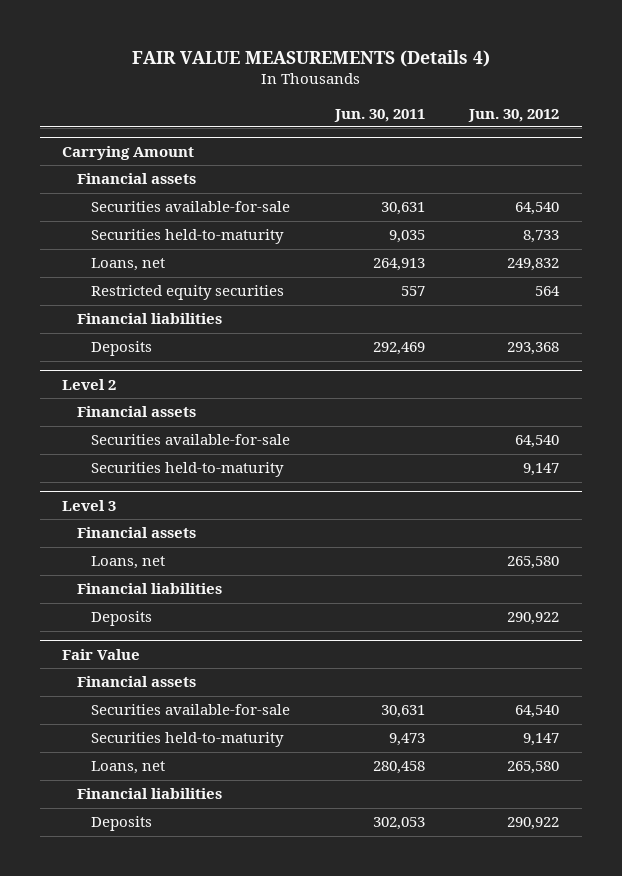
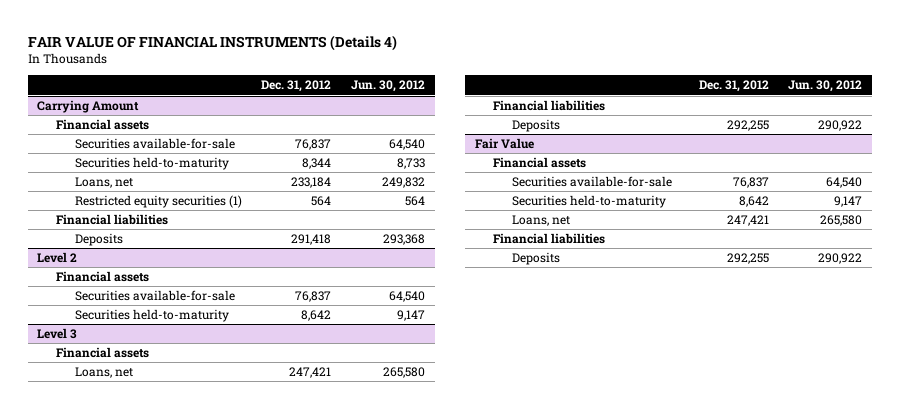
- FAIR VALUE MEASUREMENTS (Details 4)
+ FAIR VALUE OF FINANCIAL INSTRUMENTS (Details 4)
- | Jun. 30, 2011 | Jun. 30, 2012
+ | Dec. 31, 2012 | Jun. 30, 2012
@ Carrying Amount
- Restricted equity securities | 557 | 564
+ Restricted equity securities (1) | 564 | 564

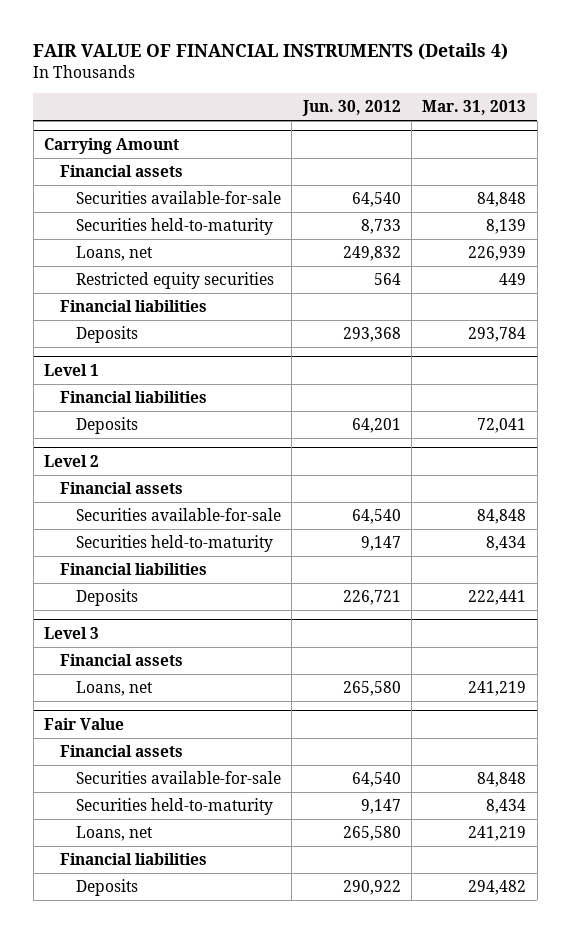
- | Dec. 31, 2012 | Jun. 30, 2012
+ | Jun. 30, 2012 | Mar. 31, 2013
@ Carrying Amount
- Restricted equity securities (1) | 564 | 564
+ Restricted equity securities | 564 | 449
+ Level 1
+ Financial liabilities
+ Deposits | 64,201 | 72,041
@ Level 2
+ Financial liabilities
+ Deposits | 226,721 | 222,441
@ Level 3
- Financial liabilities
- Deposits | 292,255 | 290,922

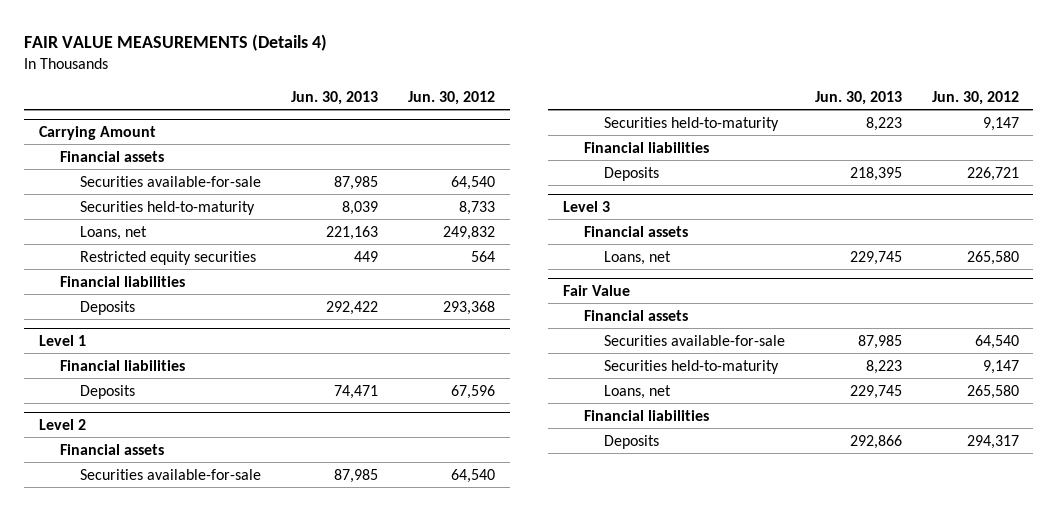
- FAIR VALUE OF FINANCIAL INSTRUMENTS (Details 4)
+ FAIR VALUE MEASUREMENTS (Details 4)
- | Jun. 30, 2012 | Mar. 31, 2013
+ | Jun. 30, 2013 | Jun. 30, 2012
@ Level 1
- Deposits | 64,201 | 72,041
+ Deposits | 74,471 | 67,596
@ Fair Value
- Deposits | 290,922 | 294,482
+ Deposits | 292,866 | 294,317

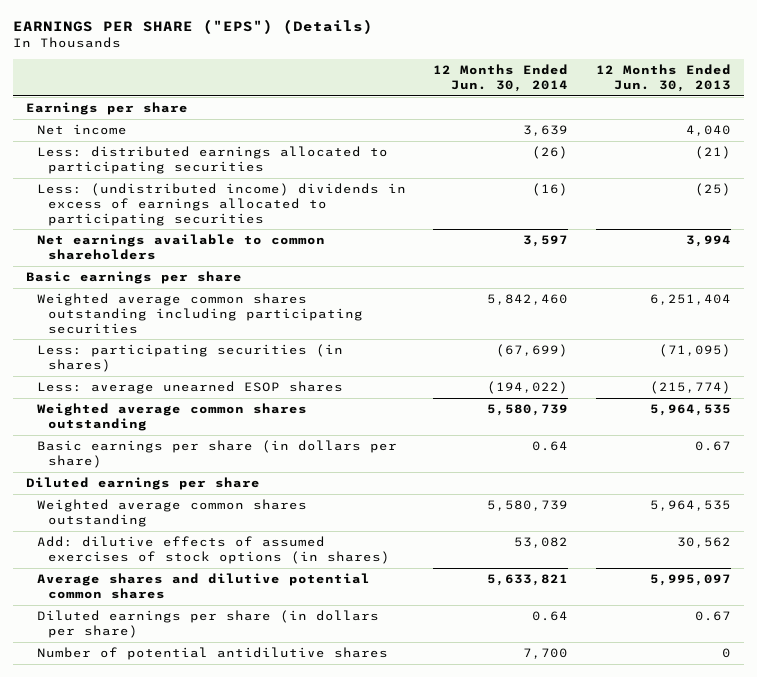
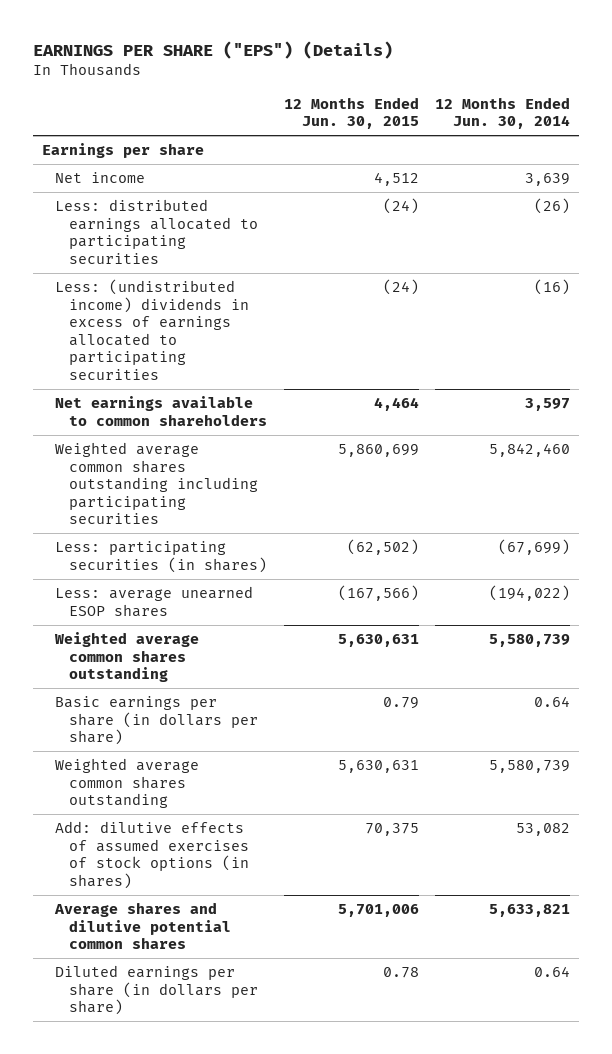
- | 12 Months Ended Jun. 30, 2014 | 12 Months Ended Jun. 30, 2013
+ | 12 Months Ended Jun. 30, 2015 | 12 Months Ended Jun. 30, 2014
- Basic earnings per share
- Diluted earnings per share
- Number of potential antidilutive shares | 7,700 | 0

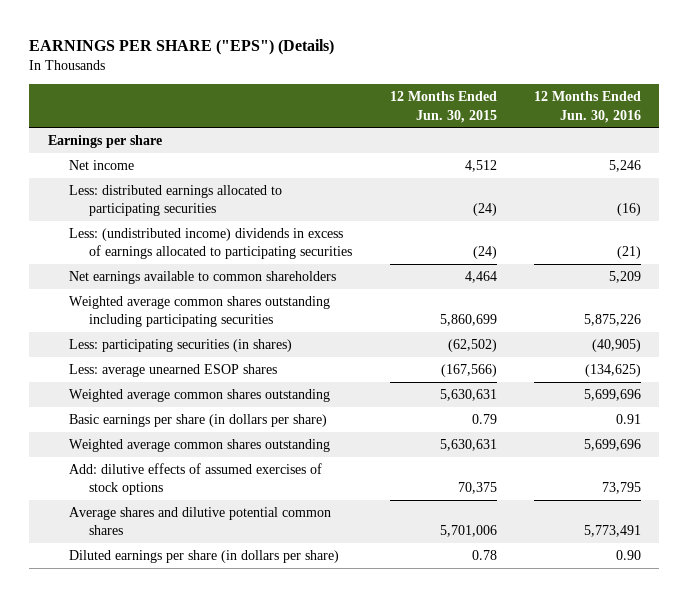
- | 12 Months Ended Jun. 30, 2015 | 12 Months Ended Jun. 30, 2014
+ | 12 Months Ended Jun. 30, 2015 | 12 Months Ended Jun. 30, 2016
- Add: dilutive effects of assumed exercises of stock options (in shares) | 70,375 | 53,082
+ Add: dilutive effects of assumed exercises of stock options | 70,375 | 73,795

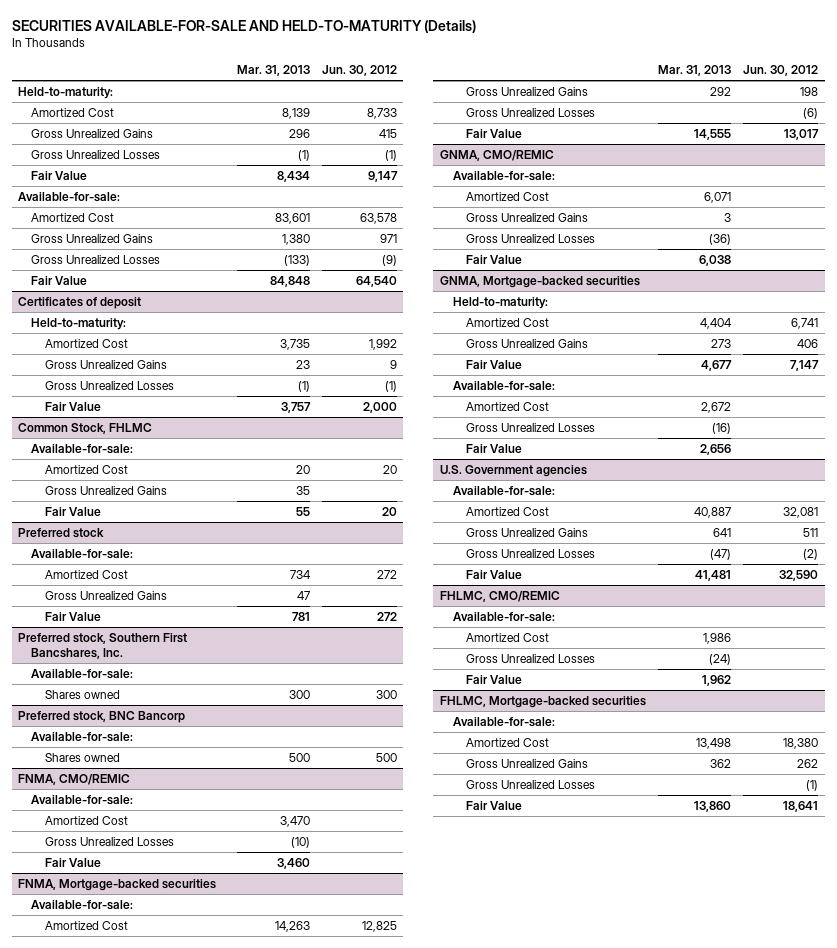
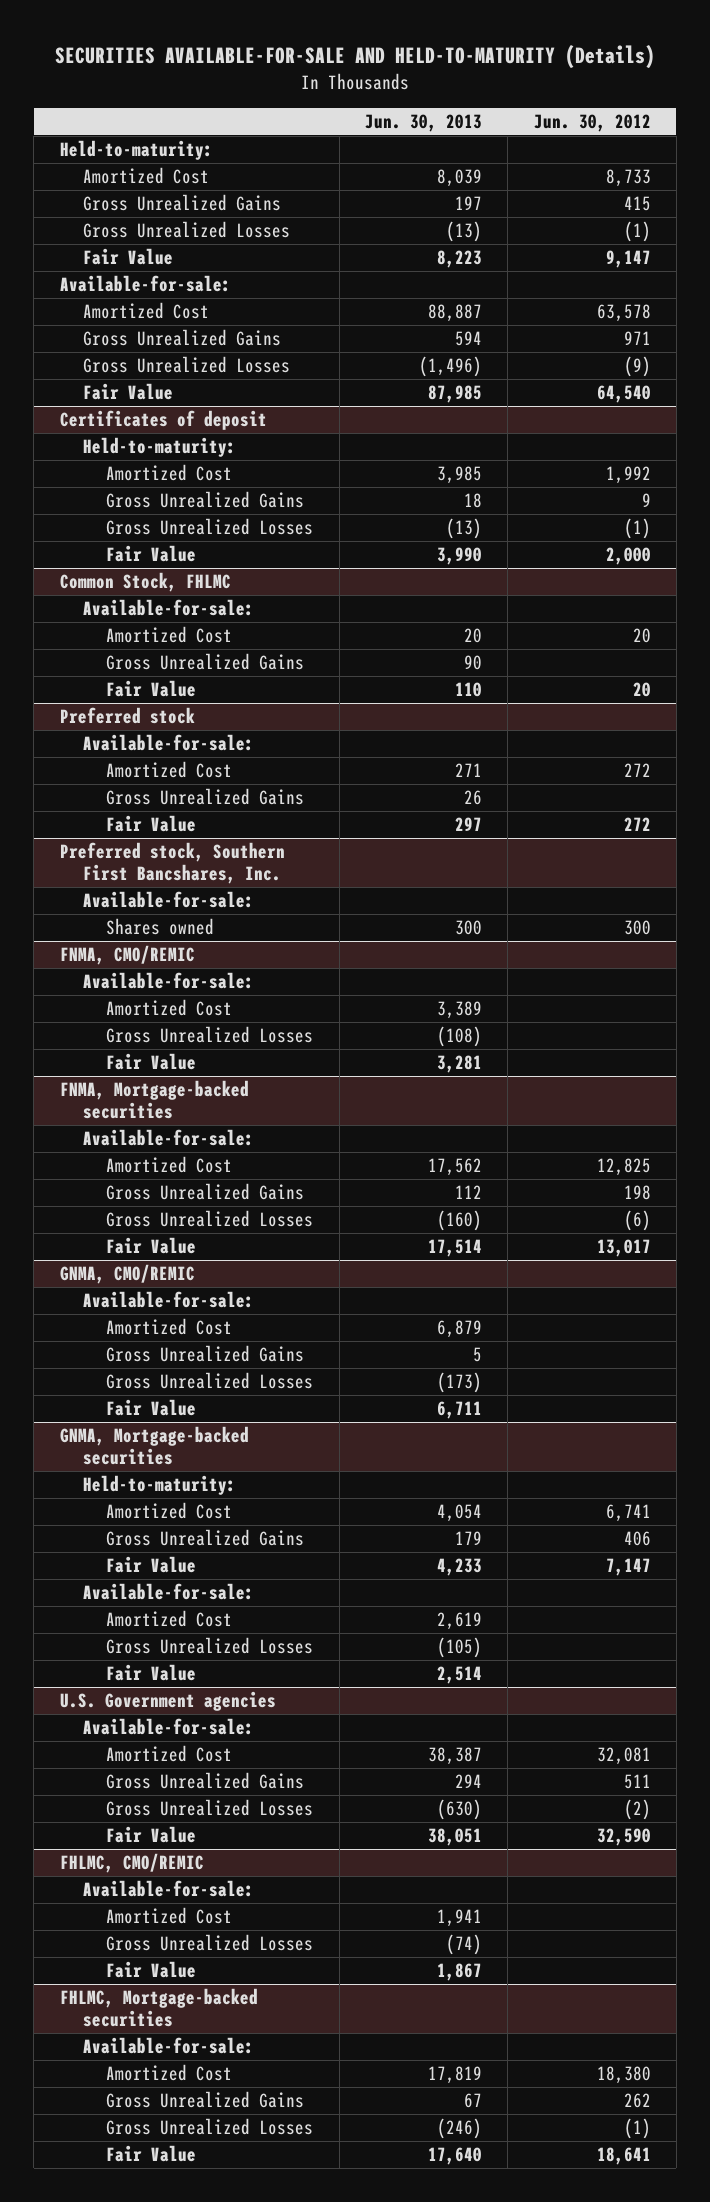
- | Mar. 31, 2013 | Jun. 30, 2012
+ | Jun. 30, 2013 | Jun. 30, 2012
- Preferred stock, BNC Bancorp
- Available-for-sale:
- Shares owned | 500 | 500

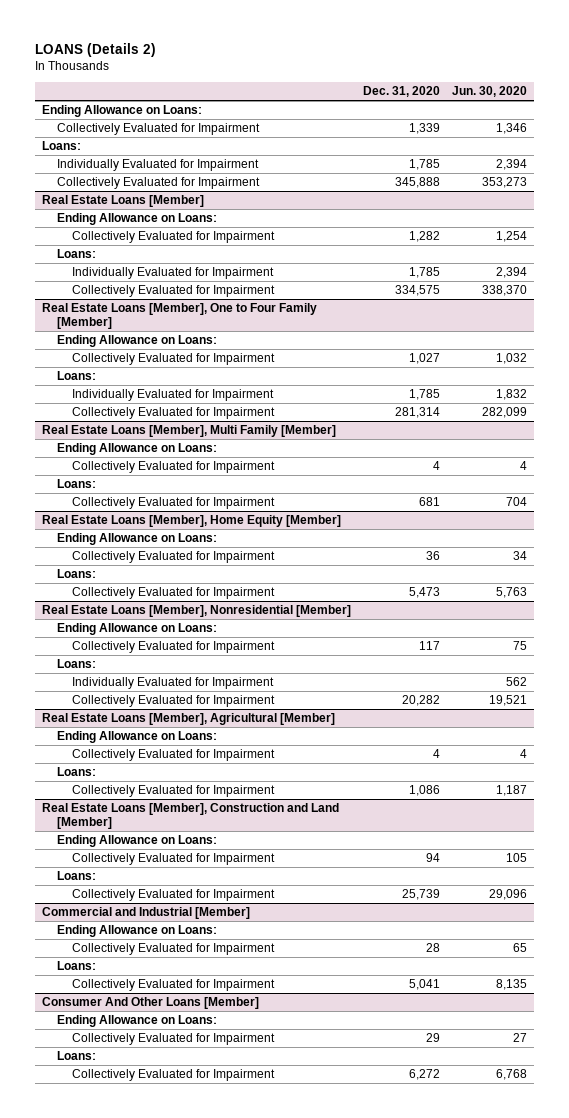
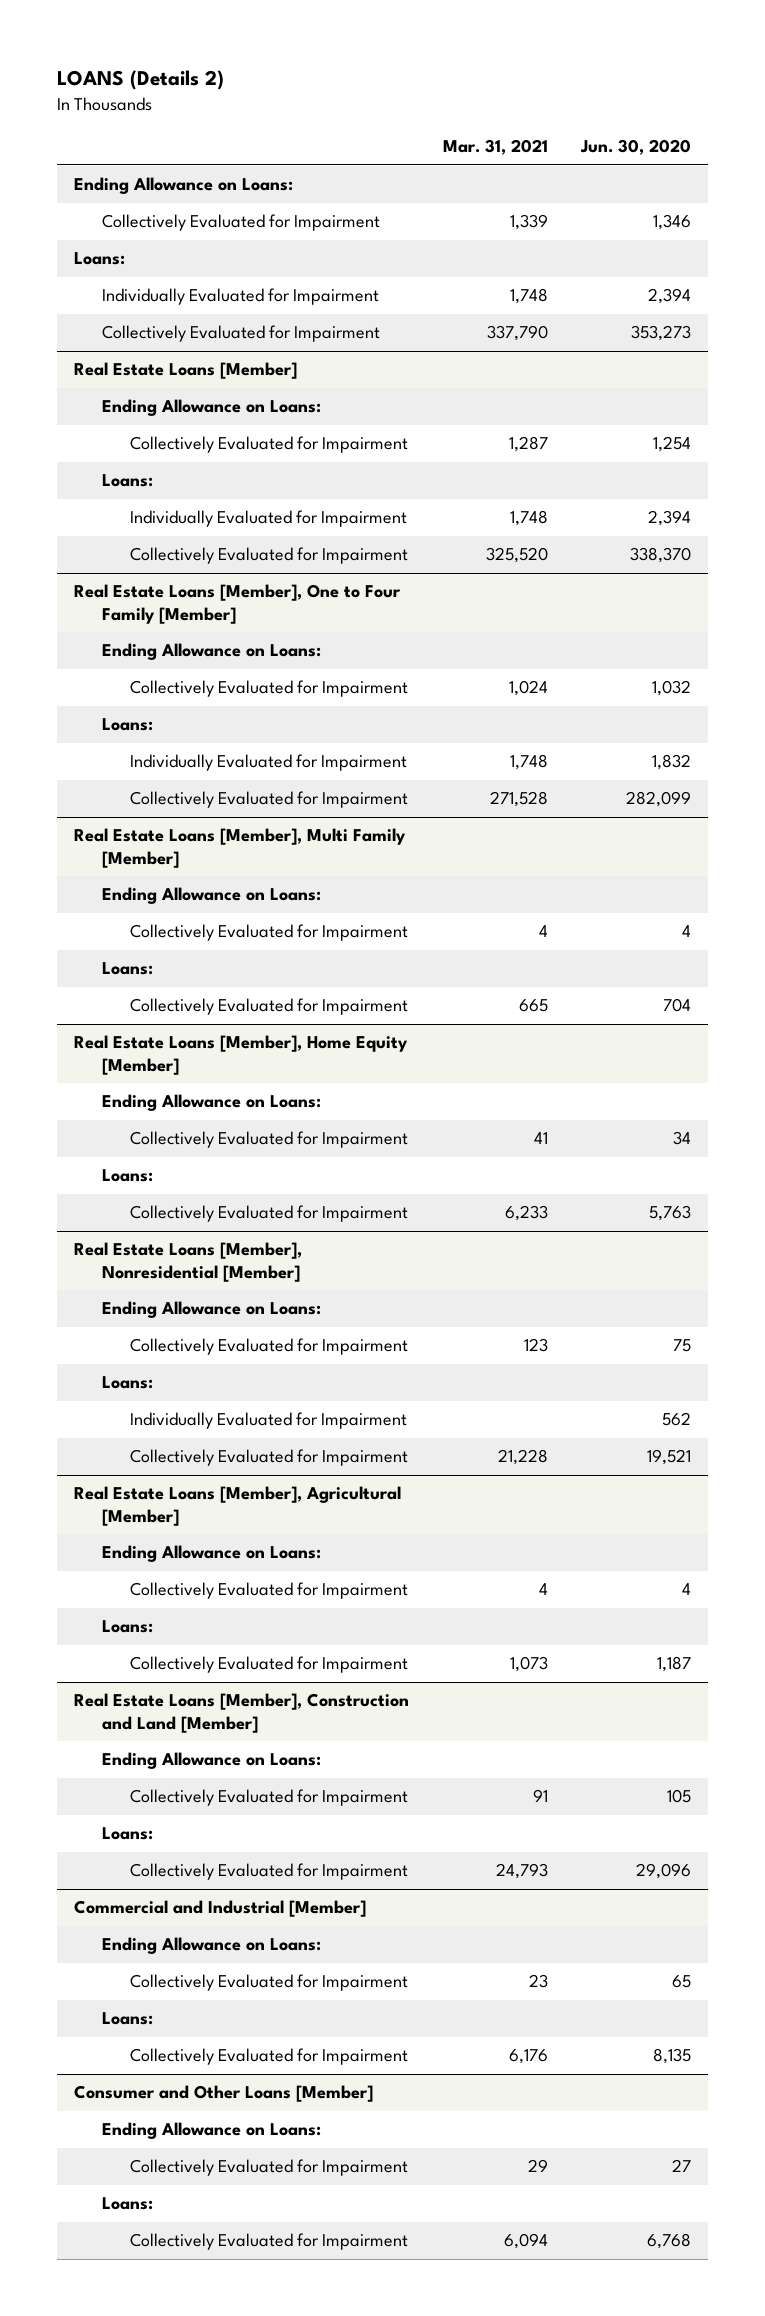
- | Dec. 31, 2020 | Jun. 30, 2020
+ | Mar. 31, 2021 | Jun. 30, 2020
- Consumer And Other Loans [Member]
+ Consumer and Other Loans [Member]

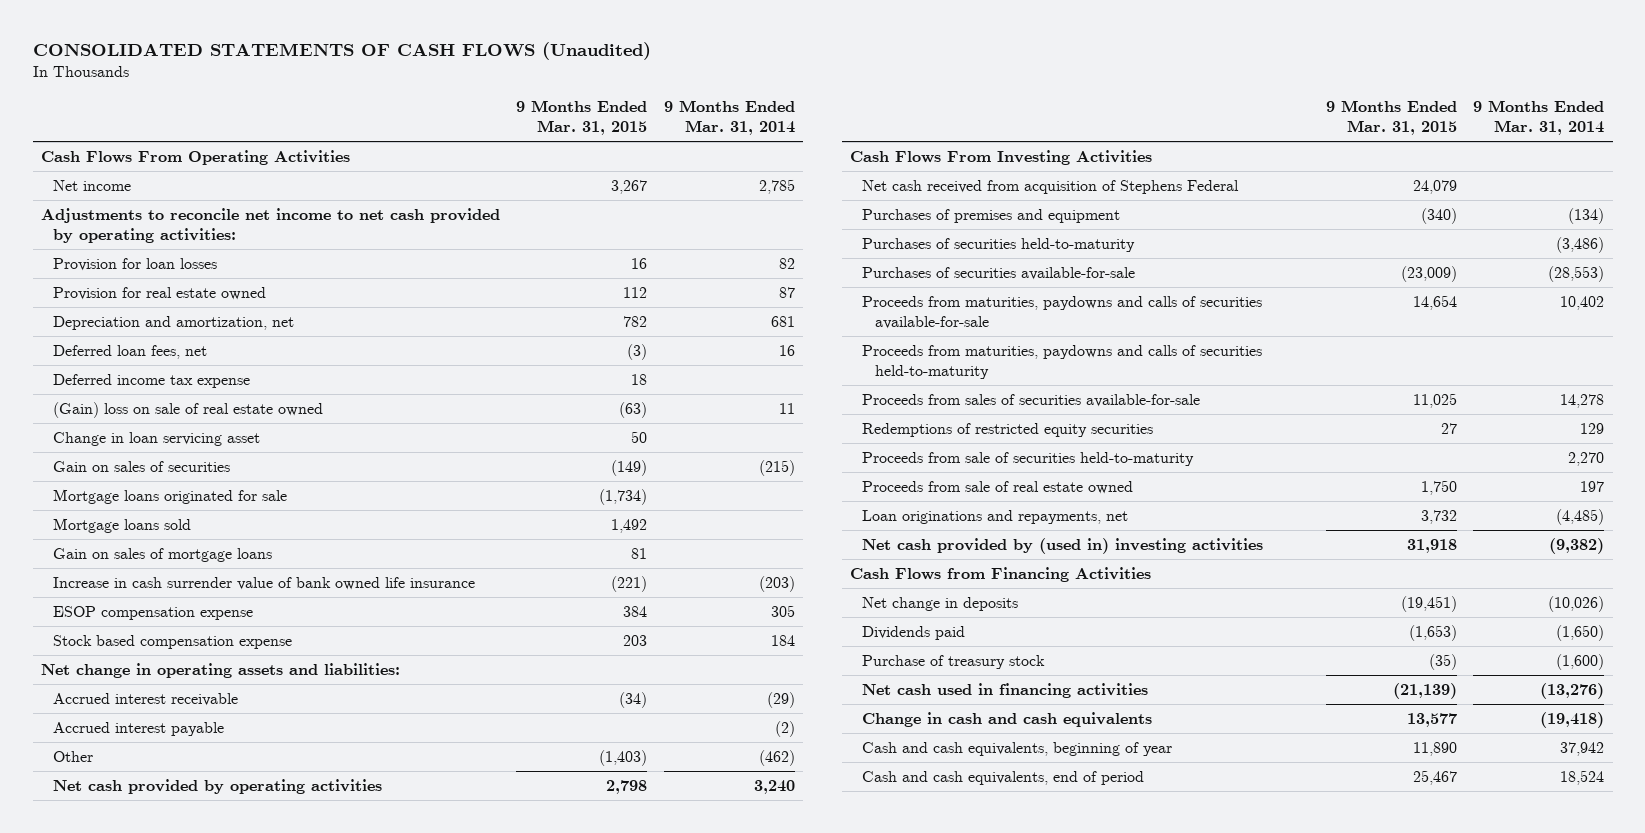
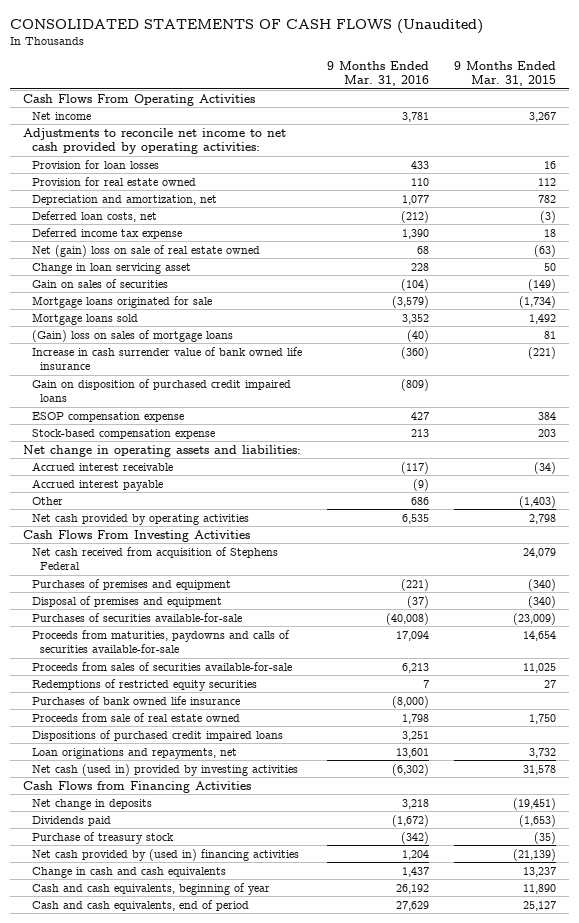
- | 9 Months Ended Mar. 31, 2015 | 9 Months Ended Mar. 31, 2014
+ | 9 Months Ended Mar. 31, 2016 | 9 Months Ended Mar. 31, 2015
- Deferred loan fees, net | (3) | 16
+ Deferred loan costs, net | (212) | (3)
- (Gain) loss on sale of real estate owned | (63) | 11
+ Net (gain) loss on sale of real estate owned | 68 | (63)
- Gain on sales of mortgage loans | 81 |
+ (Gain) loss on sales of mortgage loans | (40) | 81
+ Gain on disposition of purchased credit impaired loans | (809) |
- Stock based compensation expense | 203 | 184
+ Stock-based compensation expense | 213 | 203
- Purchases of securities held-to-maturity | | (3,486)
+ Disposal of premises and equipment | (37) | (340)
- Proceeds from maturities, paydowns and calls of securities held-to-maturity
- Proceeds from sale of securities held-to-maturity | | 2,270
+ Purchases of bank owned life insurance | (8,000) |
+ Dispositions of purchased credit impaired loans | 3,251 |
- Net cash provided by (used in) investing activities | 31,918 | (9,382)
+ Net cash (used in) provided by investing activities | (6,302) | 31,578
- Net cash used in financing activities | (21,139) | (13,276)
- Change in cash and cash equivalents | 13,577 | (19,418)
+ Net cash provided by (used in) financing activities | 1,204 | (21,139)
+ Change in cash and cash equivalents | 1,437 | 13,237
- Cash and cash equivalents, end of period | 25,467 | 18,524
+ Cash and cash equivalents, end of period | 27,629 | 25,127

